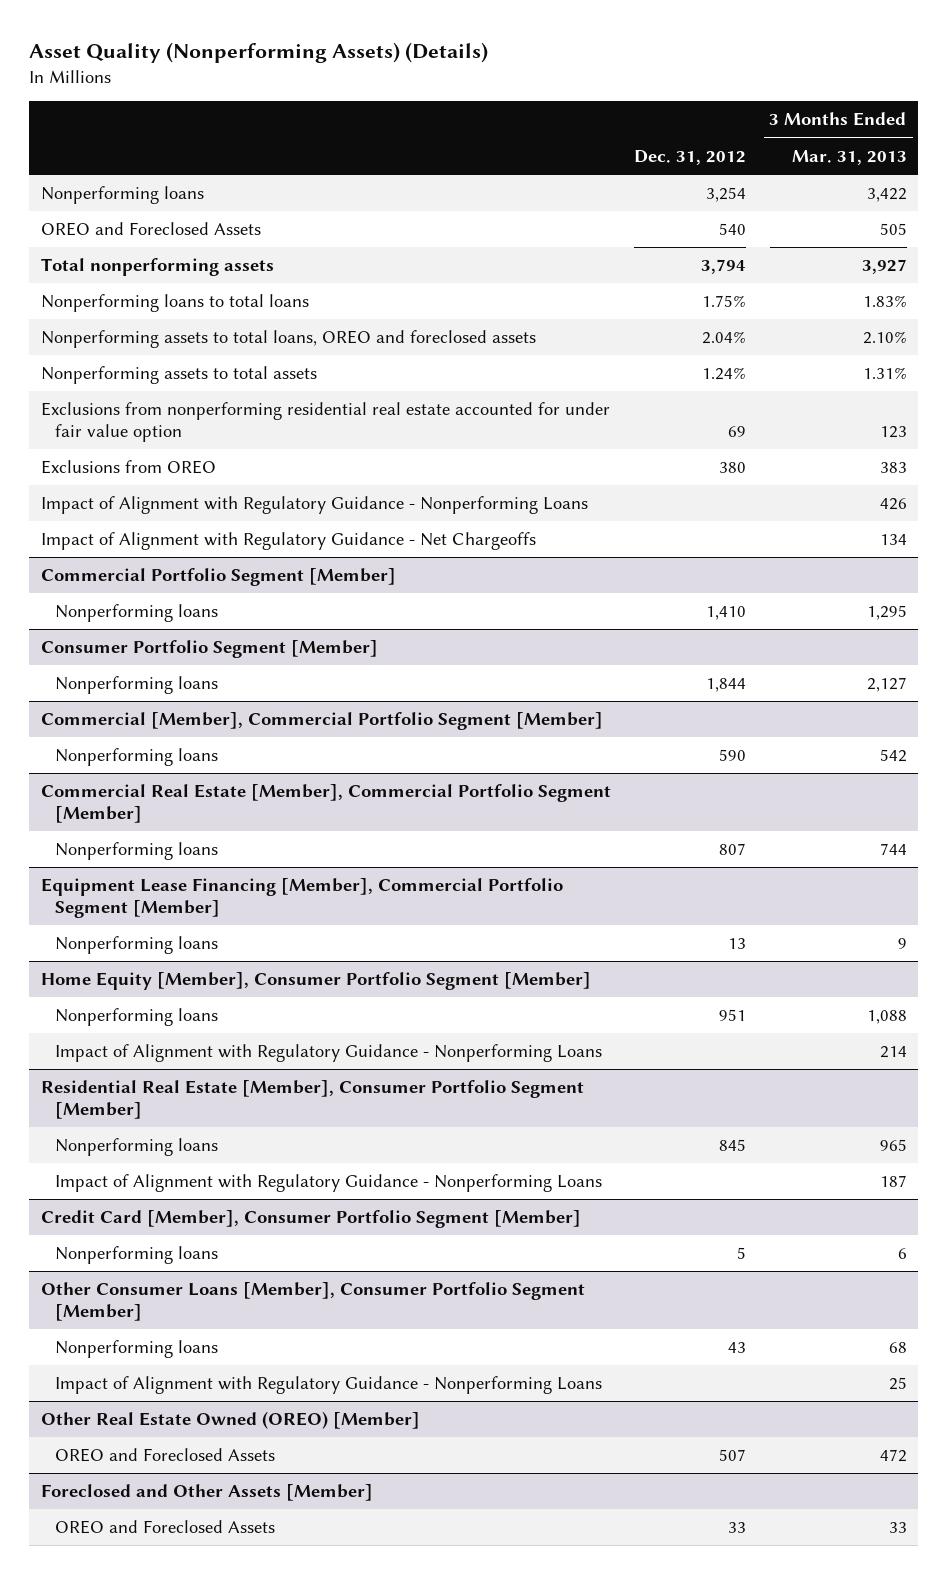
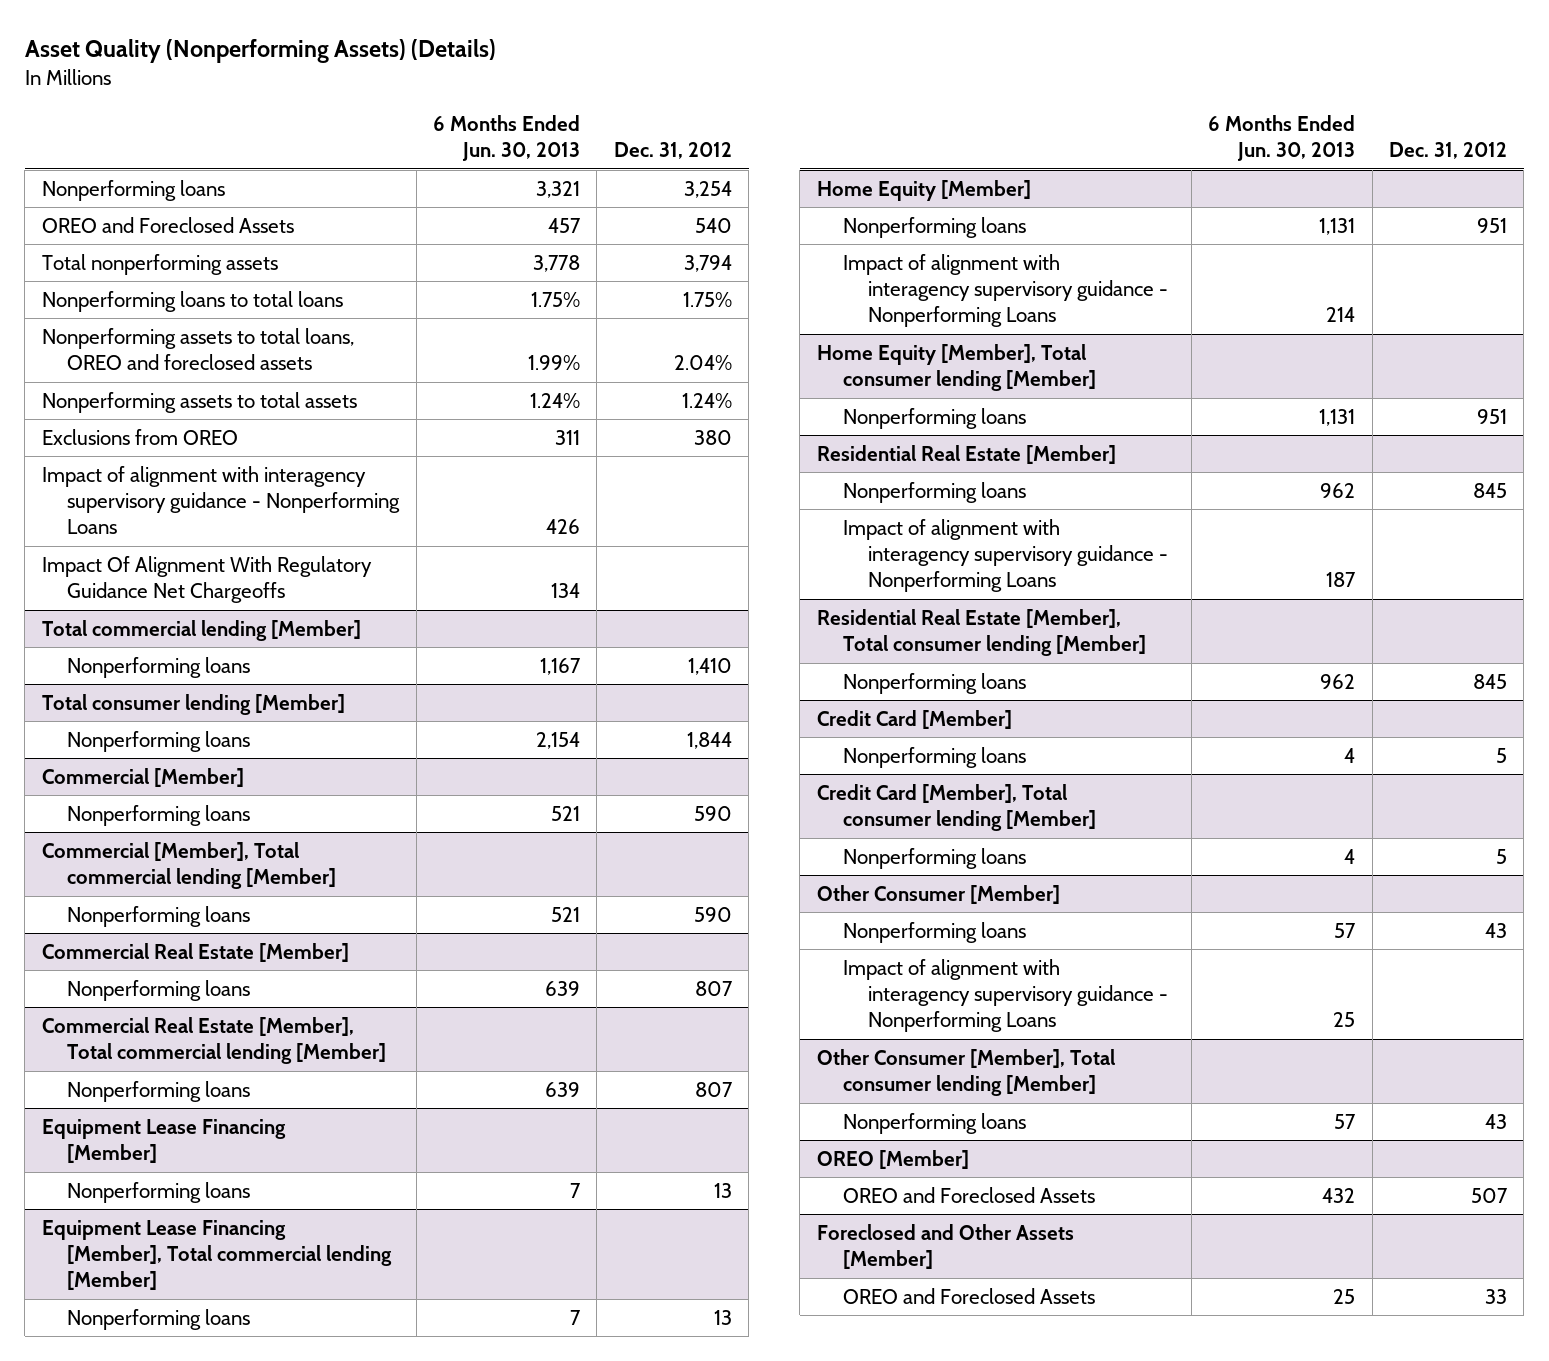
- | Dec. 31, 2012 | 3 Months Ended Mar. 31, 2013
+ | 6 Months Ended Jun. 30, 2013 | Dec. 31, 2012
- Exclusions from nonperforming residential real estate accounted for under fair value option | 69 | 123
- Impact of Alignment with Regulatory Guidance - Nonperforming Loans | | 426
- Impact of Alignment with Regulatory Guidance - Net Chargeoffs | | 134
- Commercial Portfolio Segment [Member]
+ Impact of alignment with interagency supervisory guidance - Nonperforming Loans | 426 |
+ Impact Of Alignment With Regulatory Guidance Net Chargeoffs | 134 |
+ Total commercial lending [Member]
- Consumer Portfolio Segment [Member]
+ Total consumer lending [Member]
- Commercial [Member], Commercial Portfolio Segment [Member]
+ Commercial [Member]
- Commercial Real Estate [Member], Commercial Portfolio Segment [Member]
+ Commercial [Member], Total commercial lending [Member]
+ Nonperforming loans | 521 | 590
+ Commercial Real Estate [Member]
- Equipment Lease Financing [Member], Commercial Portfolio Segment [Member]
+ Commercial Real Estate [Member], Total commercial lending [Member]
+ Nonperforming loans | 639 | 807
+ Equipment Lease Financing [Member]
- Home Equity [Member], Consumer Portfolio Segment [Member]
+ Equipment Lease Financing [Member], Total commercial lending [Member]
+ Nonperforming loans | 7 | 13
+ Home Equity [Member]
- Impact of Alignment with Regulatory Guidance - Nonperforming Loans | | 214
- Residential Real Estate [Member], Consumer Portfolio Segment [Member]
+ Impact of alignment with interagency supervisory guidance - Nonperforming Loans | 214 |
+ Home Equity [Member], Total consumer lending [Member]
+ Nonperforming loans | 1,131 | 951
+ Residential Real Estate [Member]
- Impact of Alignment with Regulatory Guidance - Nonperforming Loans | | 187
- Credit Card [Member], Consumer Portfolio Segment [Member]
+ Impact of alignment with interagency supervisory guidance - Nonperforming Loans | 187 |
+ Residential Real Estate [Member], Total consumer lending [Member]
+ Nonperforming loans | 962 | 845
+ Credit Card [Member]
- Other Consumer Loans [Member], Consumer Portfolio Segment [Member]
+ Credit Card [Member], Total consumer lending [Member]
+ Nonperforming loans | 4 | 5
+ Other Consumer [Member]
- Impact of Alignment with Regulatory Guidance - Nonperforming Loans | | 25
- Other Real Estate Owned (OREO) [Member]
+ Impact of alignment with interagency supervisory guidance - Nonperforming Loans | 25 |
+ Other Consumer [Member], Total consumer lending [Member]
+ Nonperforming loans | 57 | 43
+ OREO [Member]

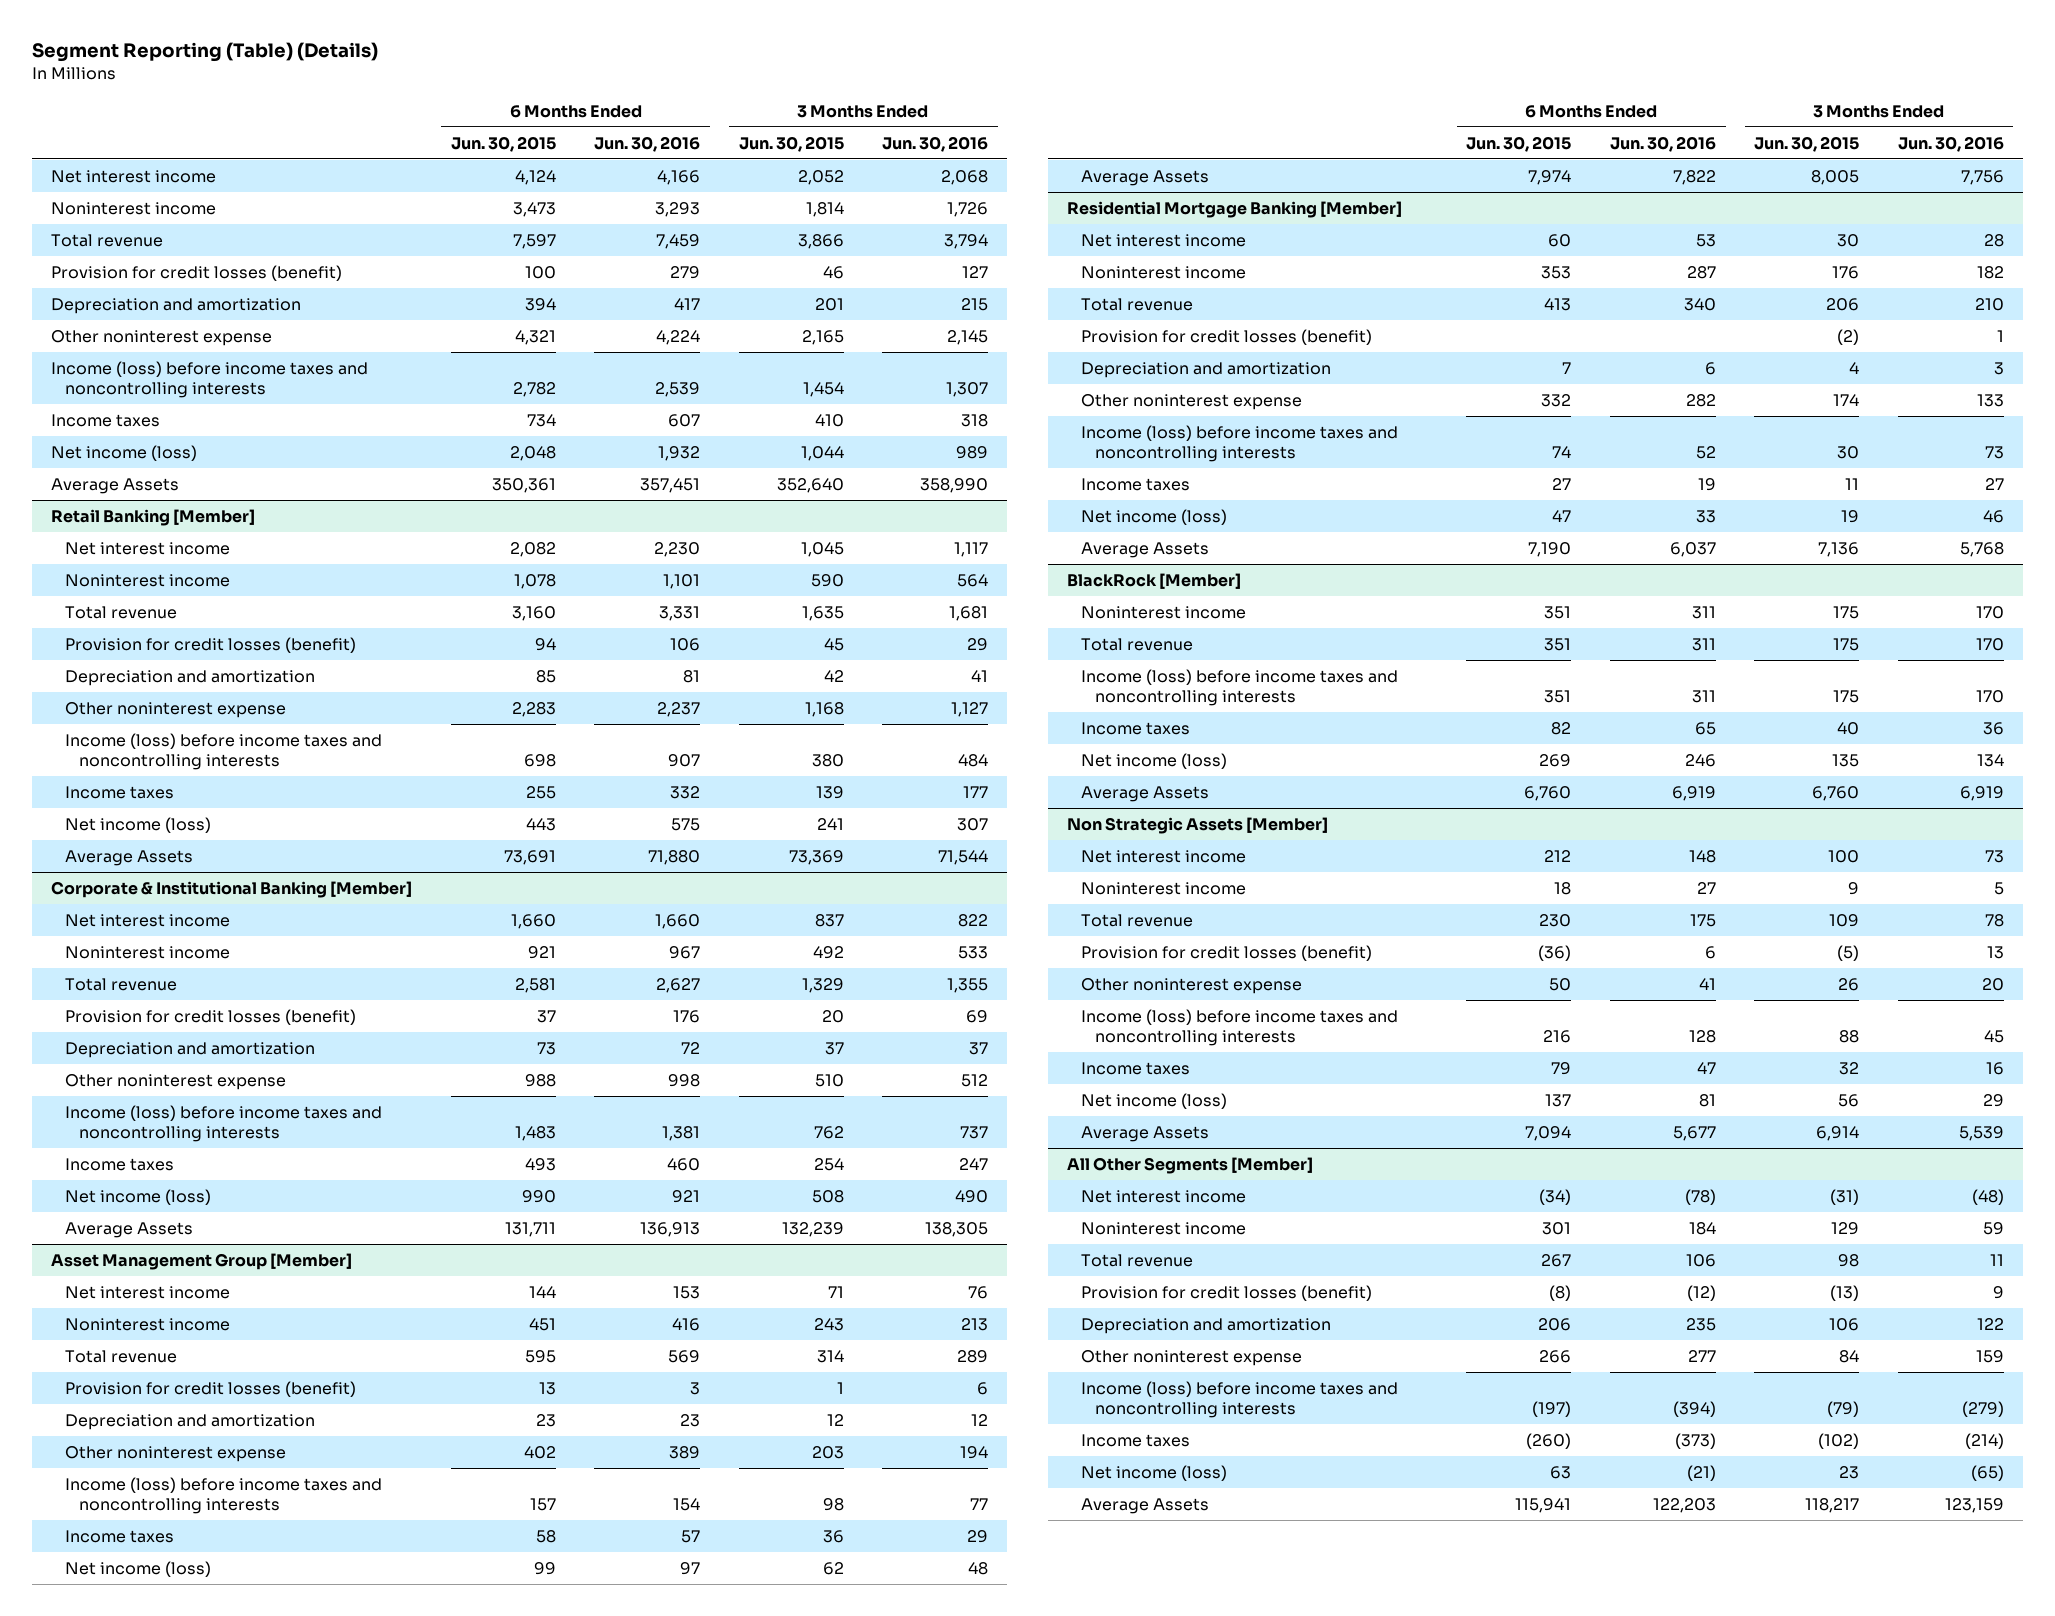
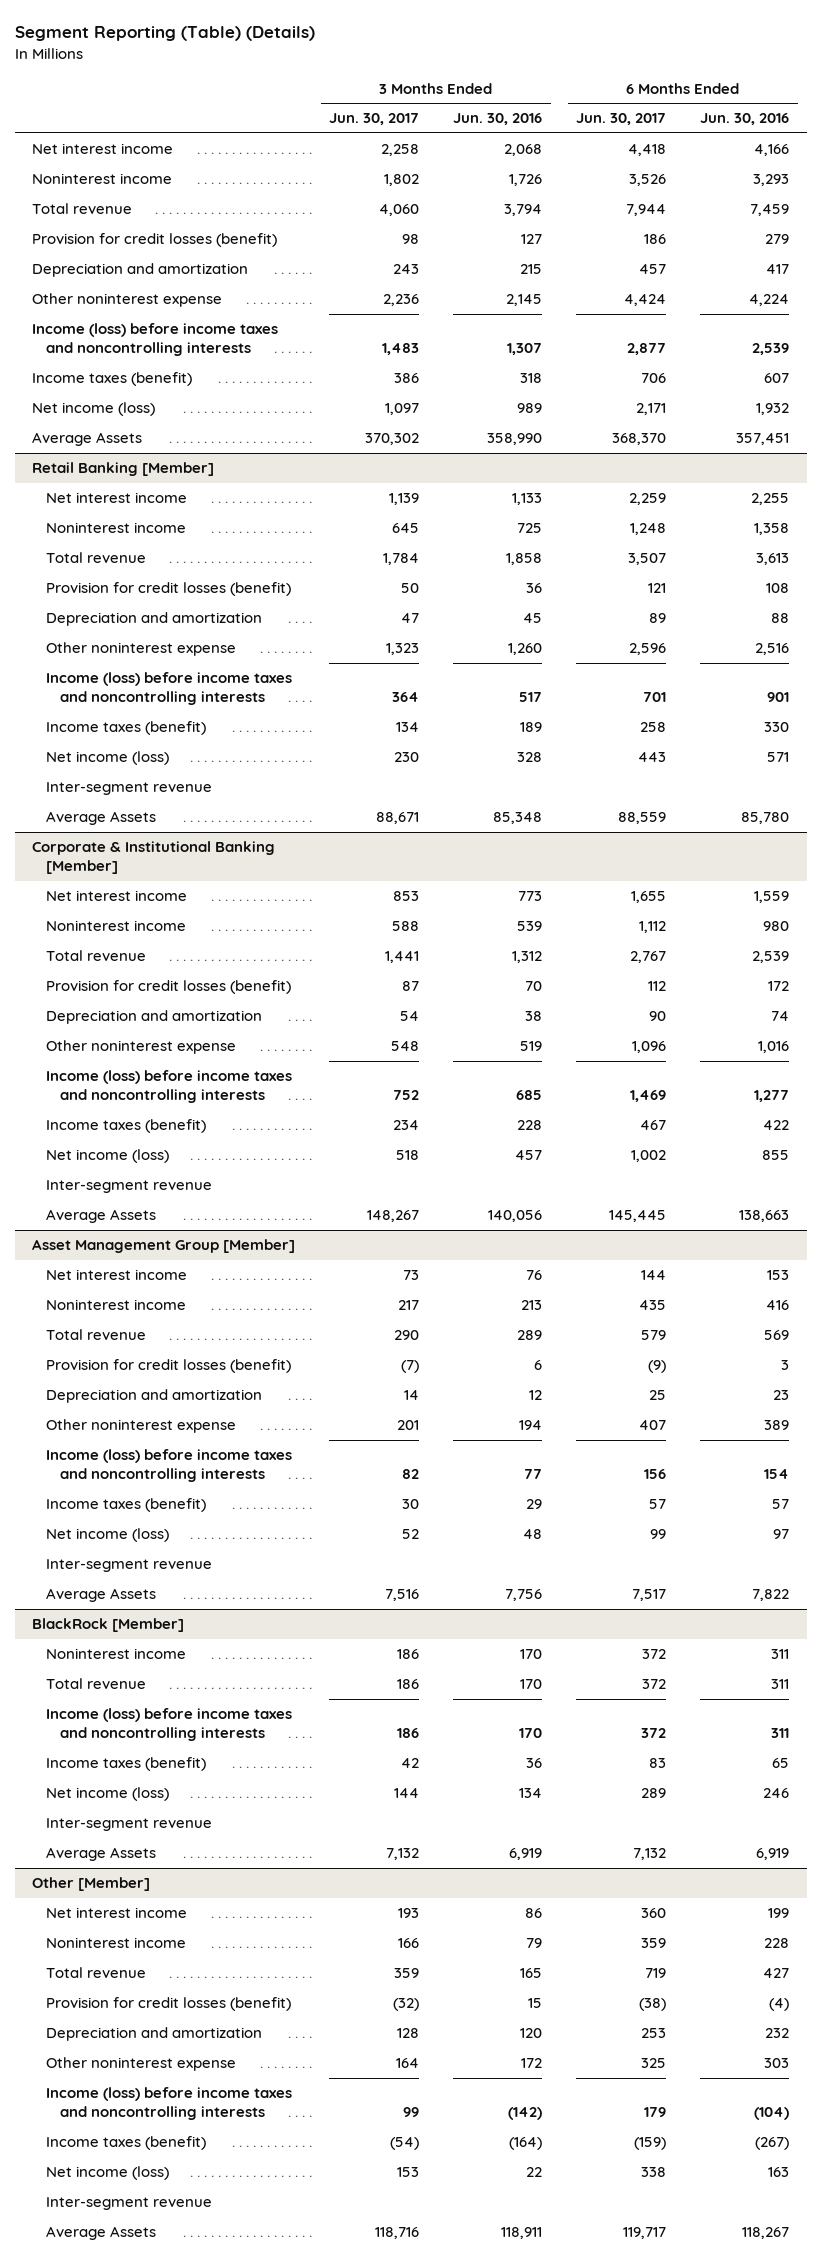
- | 6 Months Ended Jun. 30, 2015 | 6 Months Ended Jun. 30, 2016 | 3 Months Ended Jun. 30, 2015 | 3 Months Ended Jun. 30, 2016
+ | 3 Months Ended Jun. 30, 2017 | 3 Months Ended Jun. 30, 2016 | 6 Months Ended Jun. 30, 2017 | 6 Months Ended Jun. 30, 2016
- Income taxes | 734 | 607 | 410 | 318
+ Income taxes (benefit) | 386 | 318 | 706 | 607
@ Retail Banking [Member]
- Net interest income | 2,082 | 2,230 | 1,045 | 1,117
- Noninterest income | 1,078 | 1,101 | 590 | 564
- Total revenue | 3,160 | 3,331 | 1,635 | 1,681
- Provision for credit losses (benefit) | 94 | 106 | 45 | 29
- Depreciation and amortization | 85 | 81 | 42 | 41
- Other noninterest expense | 2,283 | 2,237 | 1,168 | 1,127
- Income (loss) before income taxes and noncontrolling interests | 698 | 907 | 380 | 484
- Income taxes | 255 | 332 | 139 | 177
- Net income (loss) | 443 | 575 | 241 | 307
- Average Assets | 73,691 | 71,880 | 73,369 | 71,544
+ Net interest income | 1,139 | 1,133 | 2,259 | 2,255
+ Noninterest income | 645 | 725 | 1,248 | 1,358
+ Total revenue | 1,784 | 1,858 | 3,507 | 3,613
+ Provision for credit losses (benefit) | 50 | 36 | 121 | 108
+ Depreciation and amortization | 47 | 45 | 89 | 88
+ Other noninterest expense | 1,323 | 1,260 | 2,596 | 2,516
+ Income (loss) before income taxes and noncontrolling interests | 364 | 517 | 701 | 901
+ Income taxes (benefit) | 134 | 189 | 258 | 330
+ Net income (loss) | 230 | 328 | 443 | 571
+ Inter-segment revenue
+ Average Assets | 88,671 | 85,348 | 88,559 | 85,780
@ Corporate & Institutional Banking [Member]
- Net interest income | 1,660 | 1,660 | 837 | 822
- Noninterest income | 921 | 967 | 492 | 533
- Total revenue | 2,581 | 2,627 | 1,329 | 1,355
- Provision for credit losses (benefit) | 37 | 176 | 20 | 69
- Depreciation and amortization | 73 | 72 | 37 | 37
- Other noninterest expense | 988 | 998 | 510 | 512
- Income (loss) before income taxes and noncontrolling interests | 1,483 | 1,381 | 762 | 737
- Income taxes | 493 | 460 | 254 | 247
- Net income (loss) | 990 | 921 | 508 | 490
- Average Assets | 131,711 | 136,913 | 132,239 | 138,305
+ Net interest income | 853 | 773 | 1,655 | 1,559
+ Noninterest income | 588 | 539 | 1,112 | 980
+ Total revenue | 1,441 | 1,312 | 2,767 | 2,539
+ Provision for credit losses (benefit) | 87 | 70 | 112 | 172
+ Depreciation and amortization | 54 | 38 | 90 | 74
+ Other noninterest expense | 548 | 519 | 1,096 | 1,016
+ Income (loss) before income taxes and noncontrolling interests | 752 | 685 | 1,469 | 1,277
+ Income taxes (benefit) | 234 | 228 | 467 | 422
+ Net income (loss) | 518 | 457 | 1,002 | 855
+ Inter-segment revenue
+ Average Assets | 148,267 | 140,056 | 145,445 | 138,663
@ Asset Management Group [Member]
- Income taxes | 58 | 57 | 36 | 29
+ Income taxes (benefit) | 30 | 29 | 57 | 57
+ Inter-segment revenue
- Residential Mortgage Banking [Member]
- Net interest income | 60 | 53 | 30 | 28
- Noninterest income | 353 | 287 | 176 | 182
- Total revenue | 413 | 340 | 206 | 210
- Provision for credit losses (benefit) | | | (2) | 1
- Depreciation and amortization | 7 | 6 | 4 | 3
- Other noninterest expense | 332 | 282 | 174 | 133
- Income (loss) before income taxes and noncontrolling interests | 74 | 52 | 30 | 73
- Income taxes | 27 | 19 | 11 | 27
- Net income (loss) | 47 | 33 | 19 | 46
- Average Assets | 7,190 | 6,037 | 7,136 | 5,768
@ BlackRock [Member]
- Income taxes | 82 | 65 | 40 | 36
+ Income taxes (benefit) | 42 | 36 | 83 | 65
+ Inter-segment revenue
- Non Strategic Assets [Member]
- Net interest income | 212 | 148 | 100 | 73
- Noninterest income | 18 | 27 | 9 | 5
- Total revenue | 230 | 175 | 109 | 78
- Provision for credit losses (benefit) | (36) | 6 | (5) | 13
- Other noninterest expense | 50 | 41 | 26 | 20
- Income (loss) before income taxes and noncontrolling interests | 216 | 128 | 88 | 45
- Income taxes | 79 | 47 | 32 | 16
- Net income (loss) | 137 | 81 | 56 | 29
- Average Assets | 7,094 | 5,677 | 6,914 | 5,539
- All Other Segments [Member]
- Net interest income | (34) | (78) | (31) | (48)
- Noninterest income | 301 | 184 | 129 | 59
- Total revenue | 267 | 106 | 98 | 11
- Provision for credit losses (benefit) | (8) | (12) | (13) | 9
- Depreciation and amortization | 206 | 235 | 106 | 122
- Other noninterest expense | 266 | 277 | 84 | 159
- Income (loss) before income taxes and noncontrolling interests | (197) | (394) | (79) | (279)
- Income taxes | (260) | (373) | (102) | (214)
- Net income (loss) | 63 | (21) | 23 | (65)
- Average Assets | 115,941 | 122,203 | 118,217 | 123,159
+ Other [Member]
+ Net interest income | 193 | 86 | 360 | 199
+ Noninterest income | 166 | 79 | 359 | 228
+ Total revenue | 359 | 165 | 719 | 427
+ Provision for credit losses (benefit) | (32) | 15 | (38) | (4)
+ Depreciation and amortization | 128 | 120 | 253 | 232
+ Other noninterest expense | 164 | 172 | 325 | 303
+ Income (loss) before income taxes and noncontrolling interests | 99 | (142) | 179 | (104)
+ Income taxes (benefit) | (54) | (164) | (159) | (267)
+ Net income (loss) | 153 | 22 | 338 | 163
+ Inter-segment revenue
+ Average Assets | 118,716 | 118,911 | 119,717 | 118,267

